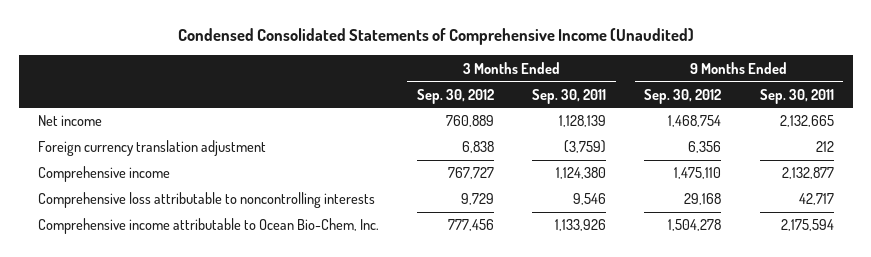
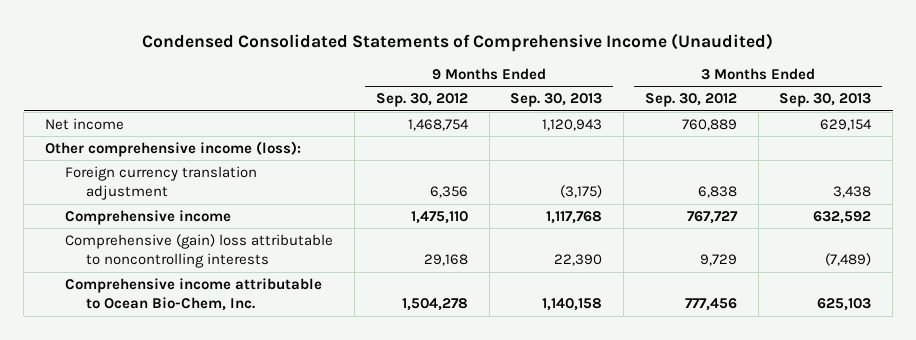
- | 3 Months Ended Sep. 30, 2012 | 3 Months Ended Sep. 30, 2011 | 9 Months Ended Sep. 30, 2012 | 9 Months Ended Sep. 30, 2011
+ | 9 Months Ended Sep. 30, 2012 | 9 Months Ended Sep. 30, 2013 | 3 Months Ended Sep. 30, 2012 | 3 Months Ended Sep. 30, 2013
+ Other comprehensive income (loss):
- Comprehensive loss attributable to noncontrolling interests | 9,729 | 9,546 | 29,168 | 42,717
+ Comprehensive (gain) loss attributable to noncontrolling interests | 29,168 | 22,390 | 9,729 | (7,489)

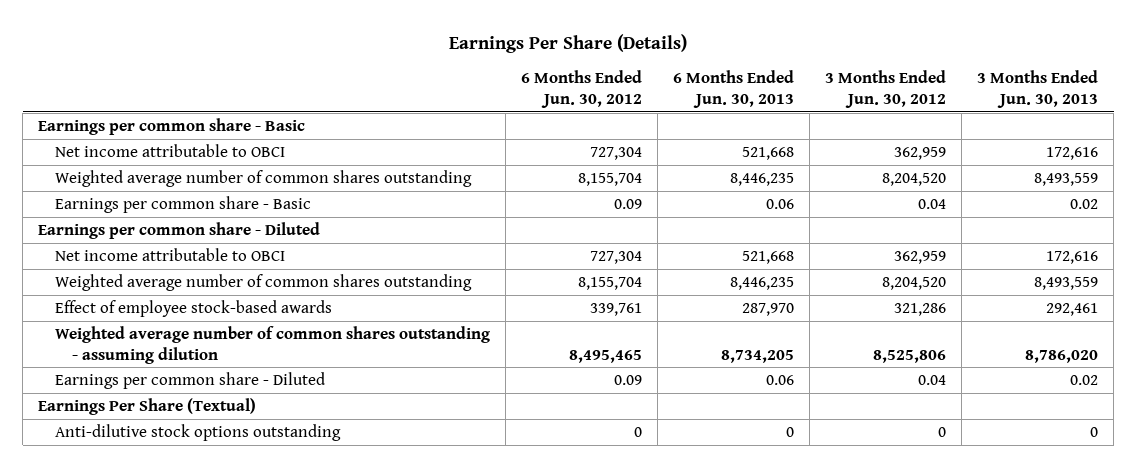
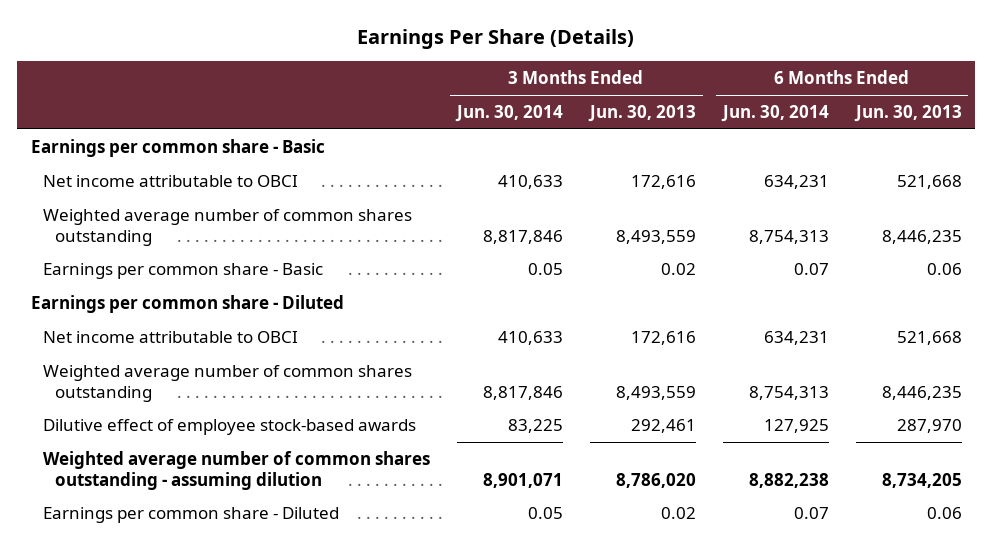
- | 6 Months Ended Jun. 30, 2012 | 6 Months Ended Jun. 30, 2013 | 3 Months Ended Jun. 30, 2012 | 3 Months Ended Jun. 30, 2013
+ | 3 Months Ended Jun. 30, 2014 | 3 Months Ended Jun. 30, 2013 | 6 Months Ended Jun. 30, 2014 | 6 Months Ended Jun. 30, 2013
- Effect of employee stock-based awards | 339,761 | 287,970 | 321,286 | 292,461
+ Dilutive effect of employee stock-based awards | 83,225 | 292,461 | 127,925 | 287,970
- Earnings Per Share (Textual)
- Anti-dilutive stock options outstanding | 0 | 0 | 0 | 0

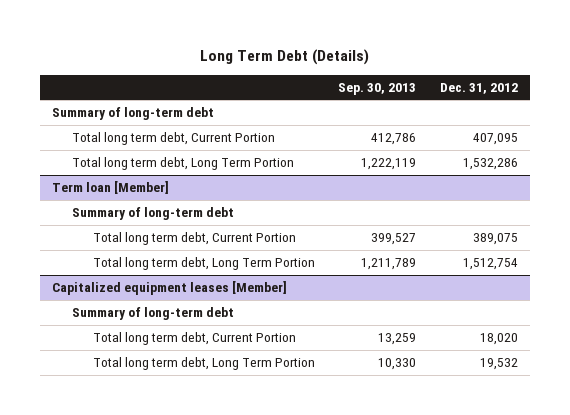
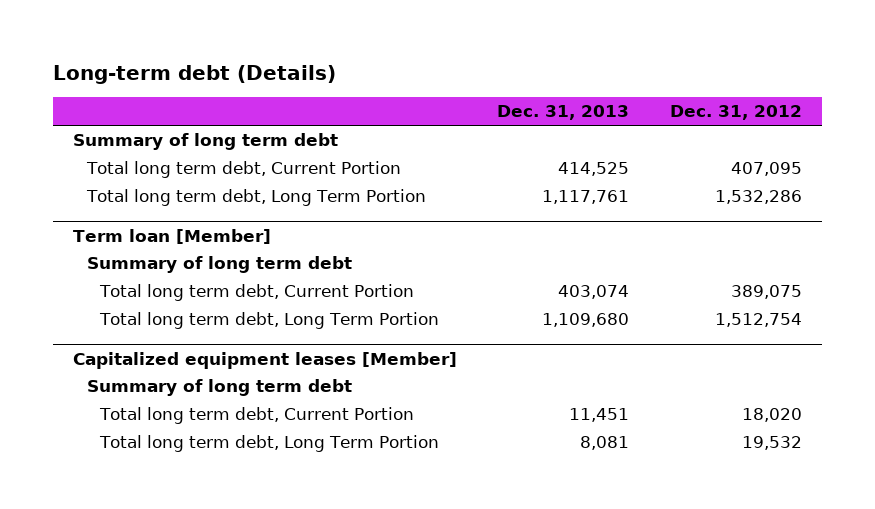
- Long Term Debt (Details)
+ Long-term debt (Details)
- | Sep. 30, 2013 | Dec. 31, 2012
+ | Dec. 31, 2013 | Dec. 31, 2012
- Summary of long-term debt
+ Summary of long term debt
@ Term loan [Member]
- Summary of long-term debt
+ Summary of long term debt
@ Capitalized equipment leases [Member]
- Summary of long-term debt
+ Summary of long term debt

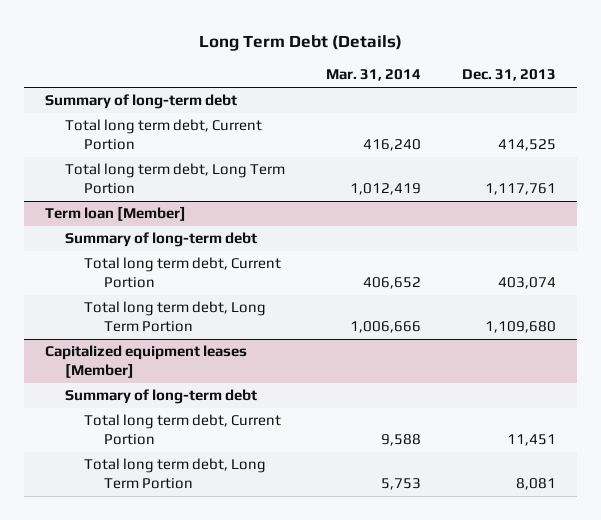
- Long-term debt (Details)
+ Long Term Debt (Details)
- | Dec. 31, 2013 | Dec. 31, 2012
+ | Mar. 31, 2014 | Dec. 31, 2013
- Summary of long term debt
+ Summary of long-term debt
@ Term loan [Member]
- Summary of long term debt
+ Summary of long-term debt
@ Capitalized equipment leases [Member]
- Summary of long term debt
+ Summary of long-term debt

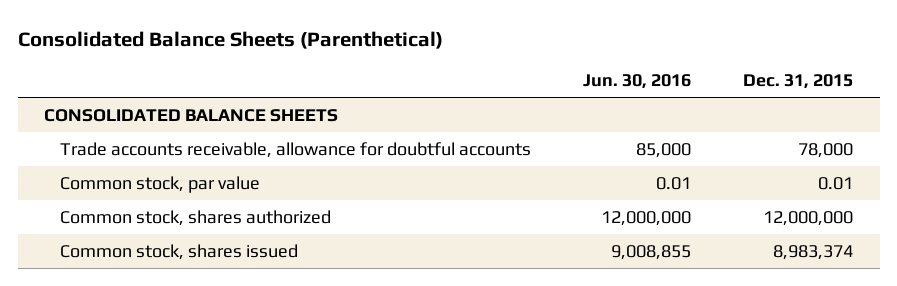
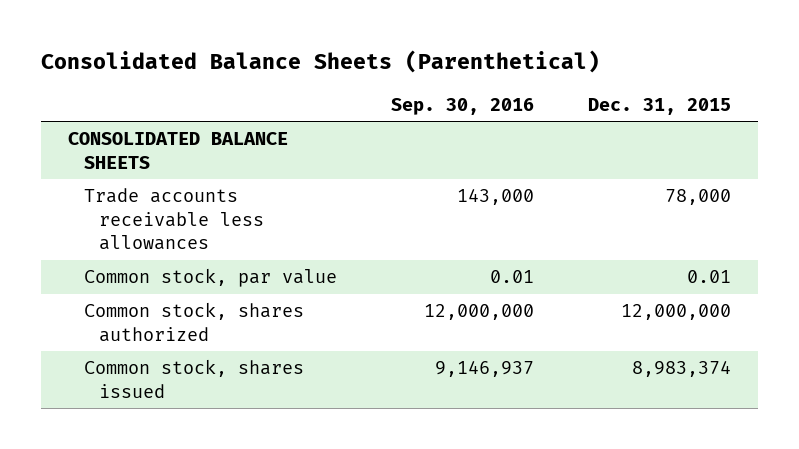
- | Jun. 30, 2016 | Dec. 31, 2015
+ | Sep. 30, 2016 | Dec. 31, 2015
- Trade accounts receivable, allowance for doubtful accounts | 85,000 | 78,000
+ Trade accounts receivable less allowances | 143,000 | 78,000

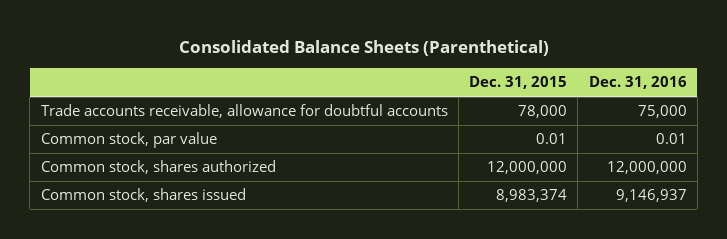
- | Sep. 30, 2016 | Dec. 31, 2015
+ | Dec. 31, 2015 | Dec. 31, 2016
- CONSOLIDATED BALANCE SHEETS
- Trade accounts receivable less allowances | 143,000 | 78,000
+ Trade accounts receivable, allowance for doubtful accounts | 78,000 | 75,000

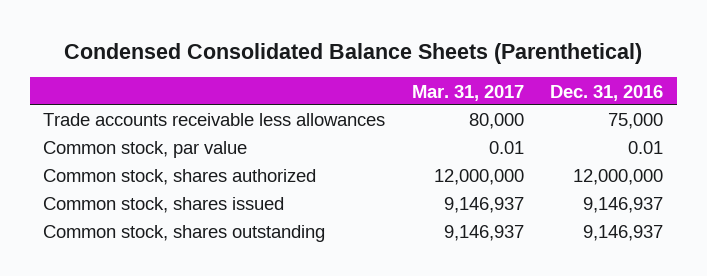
- Consolidated Balance Sheets (Parenthetical)
+ Condensed Consolidated Balance Sheets (Parenthetical)
- | Dec. 31, 2015 | Dec. 31, 2016
+ | Mar. 31, 2017 | Dec. 31, 2016
- Trade accounts receivable, allowance for doubtful accounts | 78,000 | 75,000
+ Trade accounts receivable less allowances | 80,000 | 75,000
+ Common stock, shares outstanding | 9,146,937 | 9,146,937

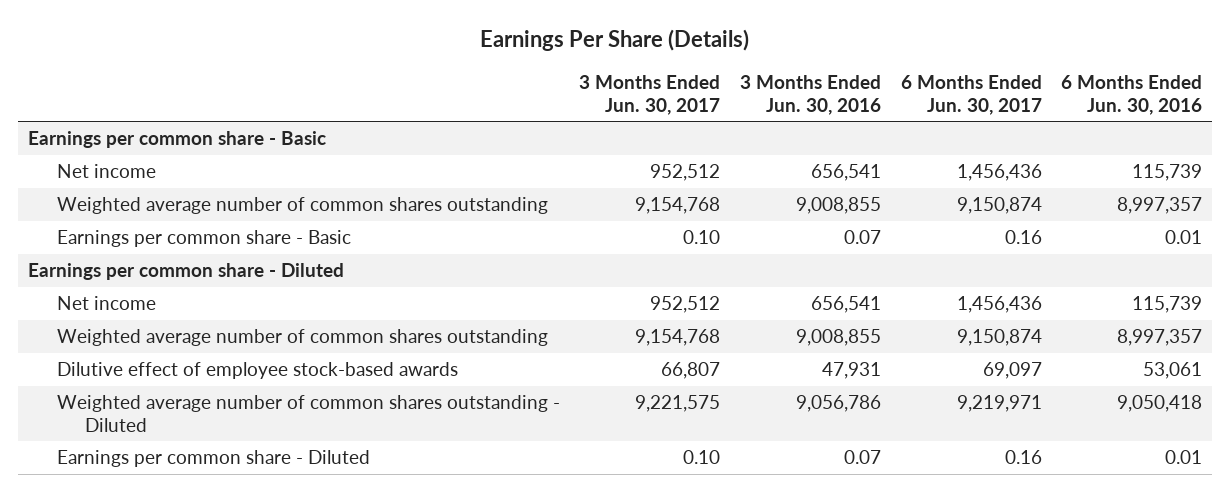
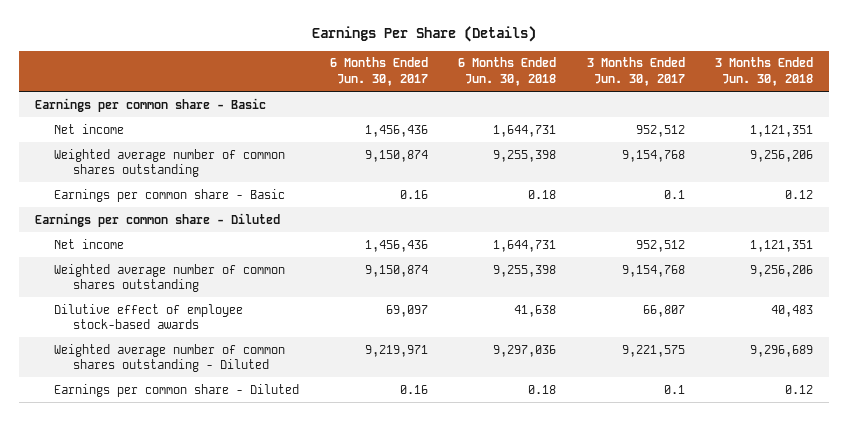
- | 3 Months Ended Jun. 30, 2017 | 3 Months Ended Jun. 30, 2016 | 6 Months Ended Jun. 30, 2017 | 6 Months Ended Jun. 30, 2016
+ | 6 Months Ended Jun. 30, 2017 | 6 Months Ended Jun. 30, 2018 | 3 Months Ended Jun. 30, 2017 | 3 Months Ended Jun. 30, 2018
- Earnings per common share - Basic | 0.10 | 0.07 | 0.16 | 0.01
+ Earnings per common share - Basic | 0.16 | 0.18 | 0.1 | 0.12
- Earnings per common share - Diluted | 0.10 | 0.07 | 0.16 | 0.01
+ Earnings per common share - Diluted | 0.16 | 0.18 | 0.1 | 0.12

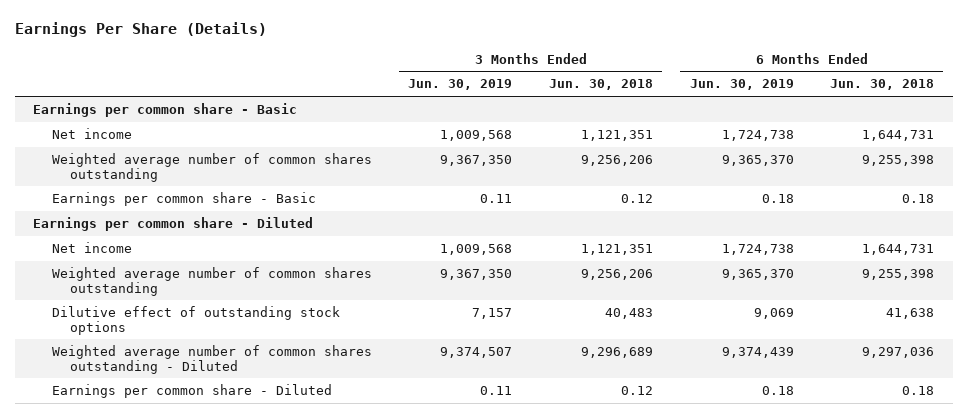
- | 6 Months Ended Jun. 30, 2017 | 6 Months Ended Jun. 30, 2018 | 3 Months Ended Jun. 30, 2017 | 3 Months Ended Jun. 30, 2018
+ | 3 Months Ended Jun. 30, 2019 | 3 Months Ended Jun. 30, 2018 | 6 Months Ended Jun. 30, 2019 | 6 Months Ended Jun. 30, 2018
- Dilutive effect of employee stock-based awards | 69,097 | 41,638 | 66,807 | 40,483
+ Dilutive effect of outstanding stock options | 7,157 | 40,483 | 9,069 | 41,638

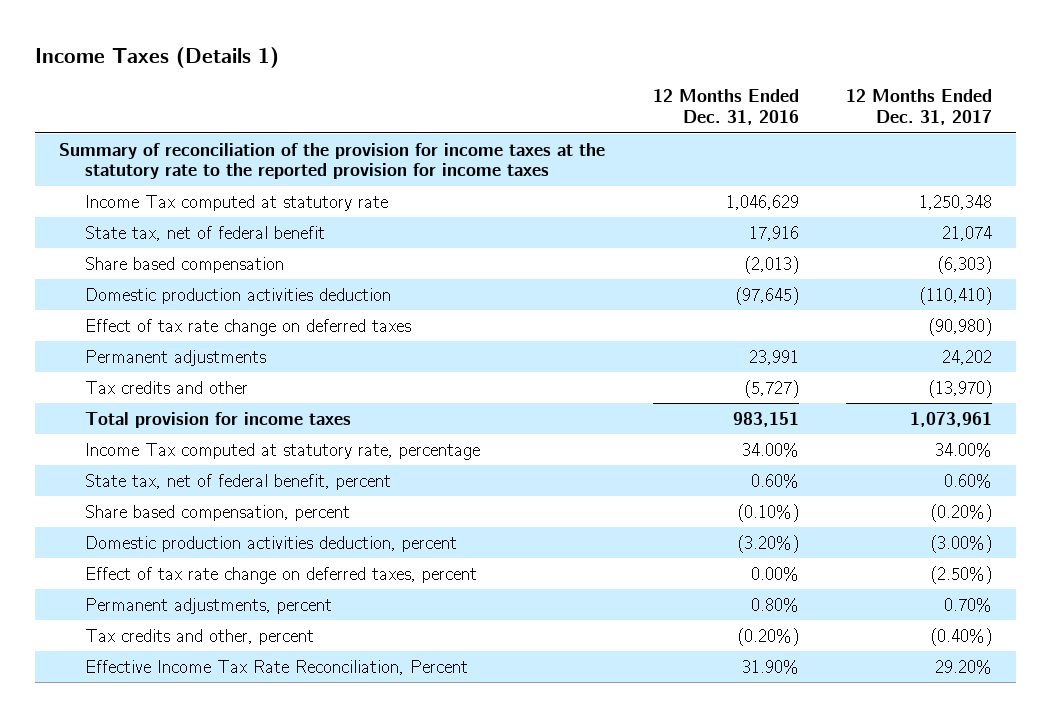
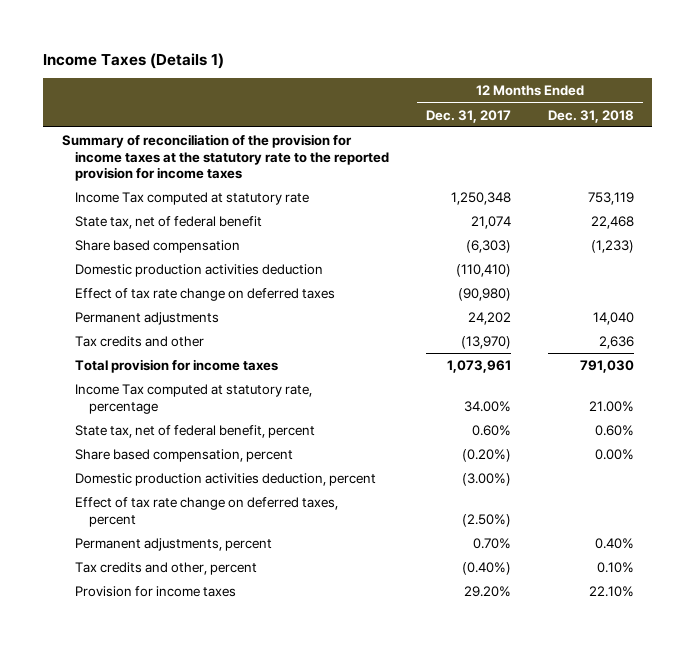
- | 12 Months Ended Dec. 31, 2016 | 12 Months Ended Dec. 31, 2017
+ | 12 Months Ended Dec. 31, 2017 | 12 Months Ended Dec. 31, 2018
- Effective Income Tax Rate Reconciliation, Percent | 31.90% | 29.20%
+ Provision for income taxes | 29.20% | 22.10%

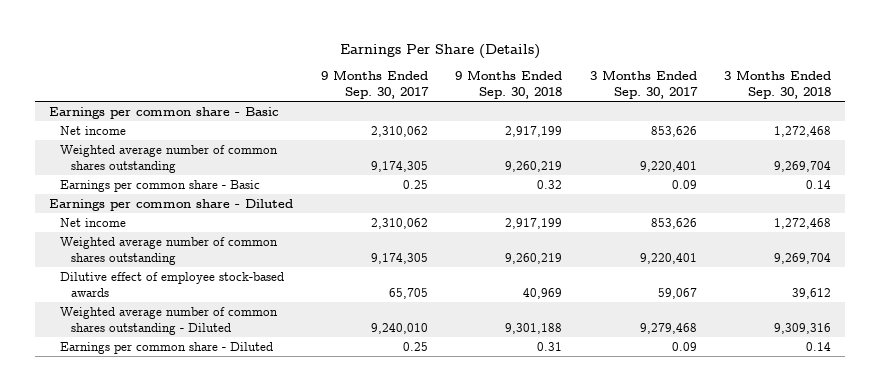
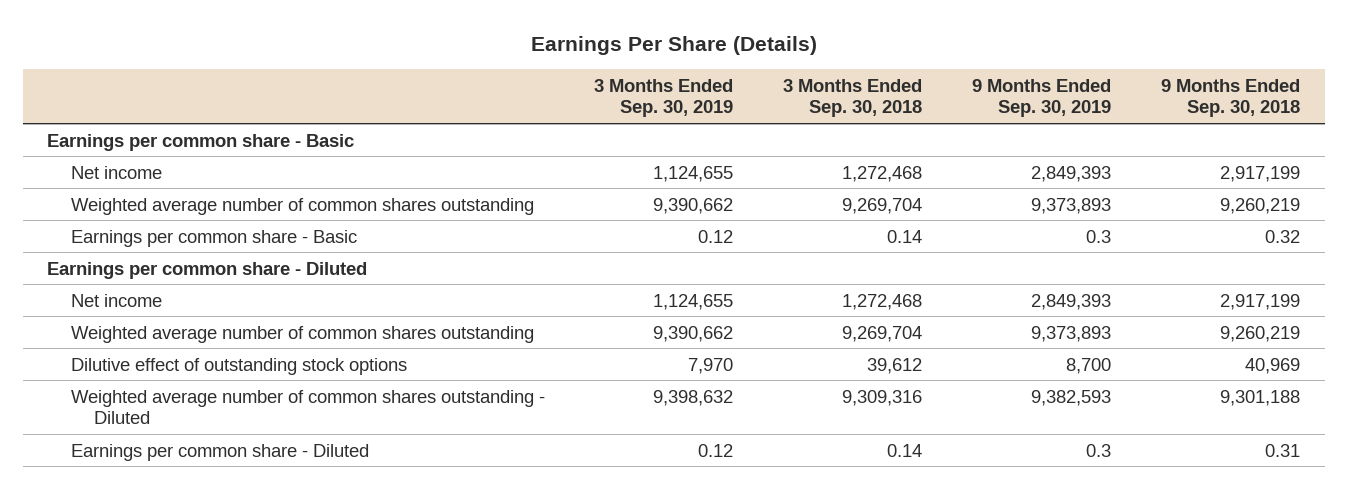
- | 9 Months Ended Sep. 30, 2017 | 9 Months Ended Sep. 30, 2018 | 3 Months Ended Sep. 30, 2017 | 3 Months Ended Sep. 30, 2018
+ | 3 Months Ended Sep. 30, 2019 | 3 Months Ended Sep. 30, 2018 | 9 Months Ended Sep. 30, 2019 | 9 Months Ended Sep. 30, 2018
- Dilutive effect of employee stock-based awards | 65,705 | 40,969 | 59,067 | 39,612
+ Dilutive effect of outstanding stock options | 7,970 | 39,612 | 8,700 | 40,969

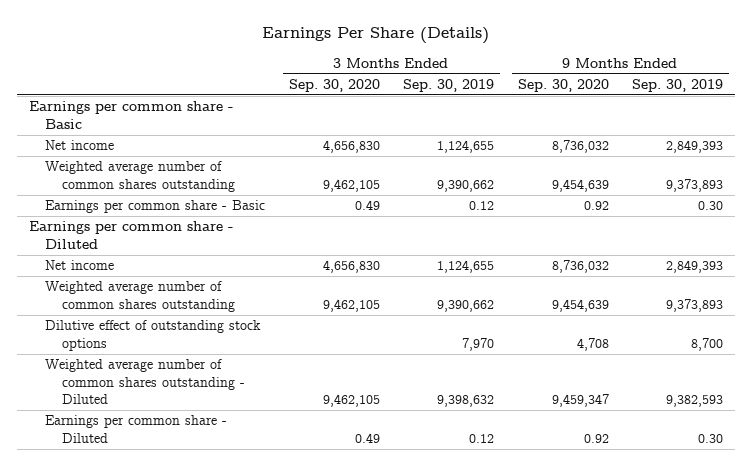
- | 3 Months Ended Sep. 30, 2019 | 3 Months Ended Sep. 30, 2018 | 9 Months Ended Sep. 30, 2019 | 9 Months Ended Sep. 30, 2018
+ | 3 Months Ended Sep. 30, 2020 | 3 Months Ended Sep. 30, 2019 | 9 Months Ended Sep. 30, 2020 | 9 Months Ended Sep. 30, 2019
- Earnings per common share - Basic | 0.12 | 0.14 | 0.3 | 0.32
+ Earnings per common share - Basic | 0.49 | 0.12 | 0.92 | 0.30
- Earnings per common share - Diluted | 0.12 | 0.14 | 0.3 | 0.31
+ Earnings per common share - Diluted | 0.49 | 0.12 | 0.92 | 0.30

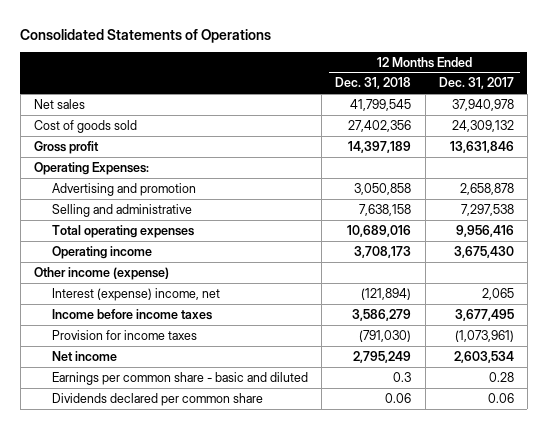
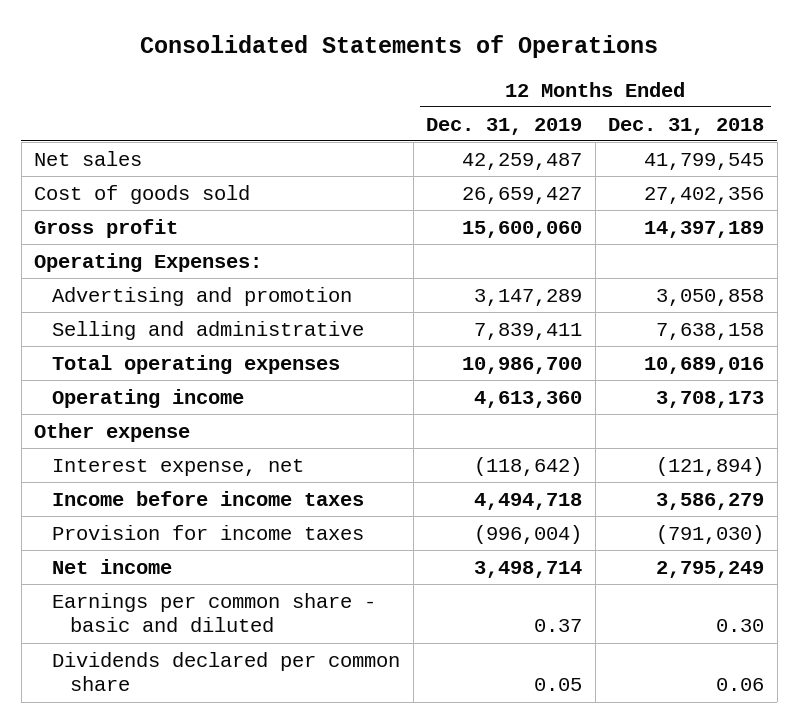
- | 12 Months Ended Dec. 31, 2018 | 12 Months Ended Dec. 31, 2017
+ | 12 Months Ended Dec. 31, 2019 | 12 Months Ended Dec. 31, 2018
- Other income (expense)
- Interest (expense) income, net | (121,894) | 2,065
+ Other expense
+ Interest expense, net | (118,642) | (121,894)
- Earnings per common share - basic and diluted | 0.3 | 0.28
+ Earnings per common share - basic and diluted | 0.37 | 0.30

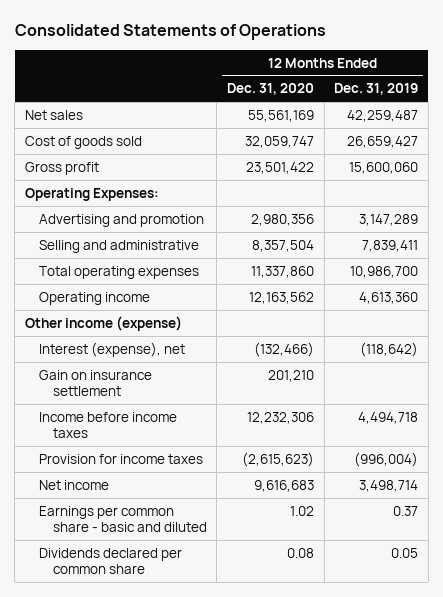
- | 12 Months Ended Dec. 31, 2019 | 12 Months Ended Dec. 31, 2018
+ | 12 Months Ended Dec. 31, 2020 | 12 Months Ended Dec. 31, 2019
- Other expense
- Interest expense, net | (118,642) | (121,894)
+ Other income (expense)
+ Interest (expense), net | (132,466) | (118,642)
+ Gain on insurance settlement | 201,210 |

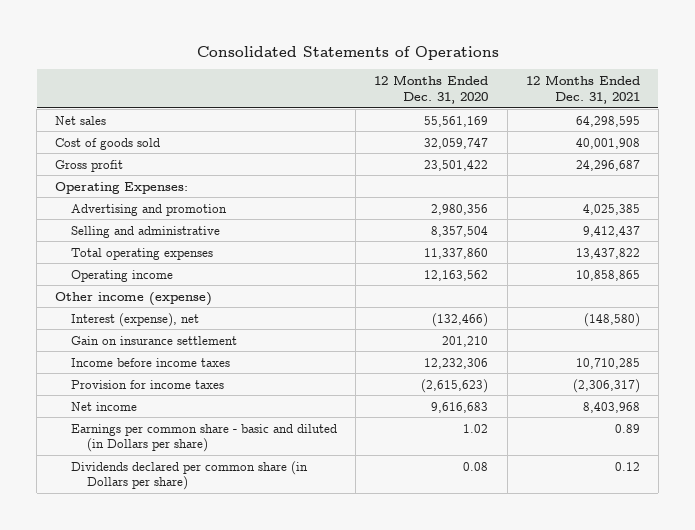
- | 12 Months Ended Dec. 31, 2020 | 12 Months Ended Dec. 31, 2019
+ | 12 Months Ended Dec. 31, 2020 | 12 Months Ended Dec. 31, 2021
- Earnings per common share - basic and diluted | 1.02 | 0.37
- Dividends declared per common share | 0.08 | 0.05
+ Earnings per common share - basic and diluted (in Dollars per share) | 1.02 | 0.89
+ Dividends declared per common share (in Dollars per share) | 0.08 | 0.12

